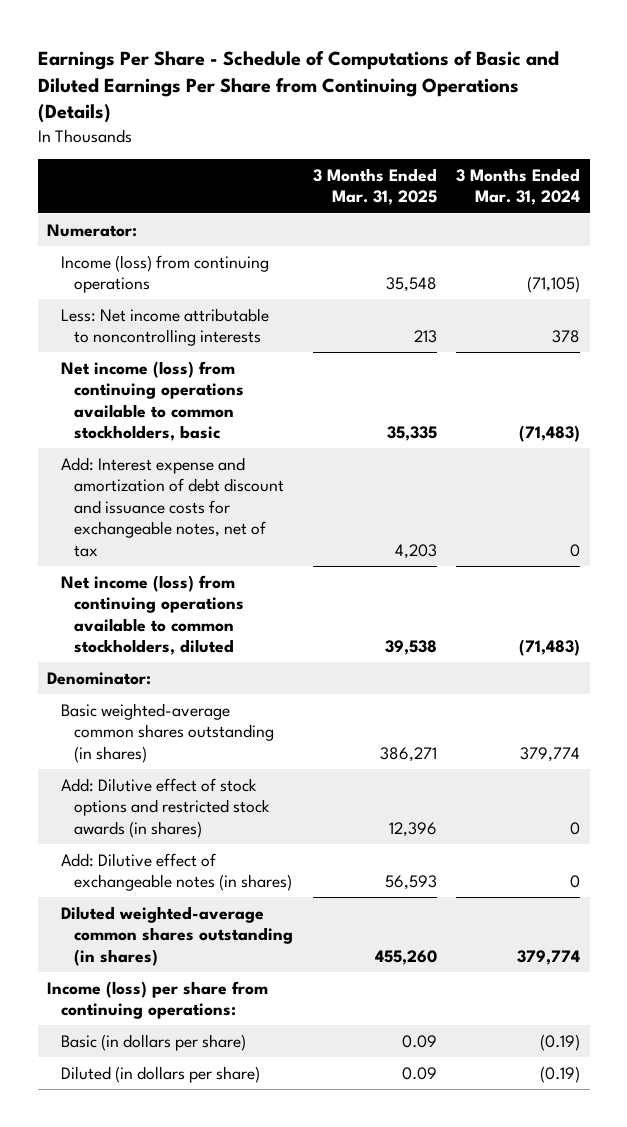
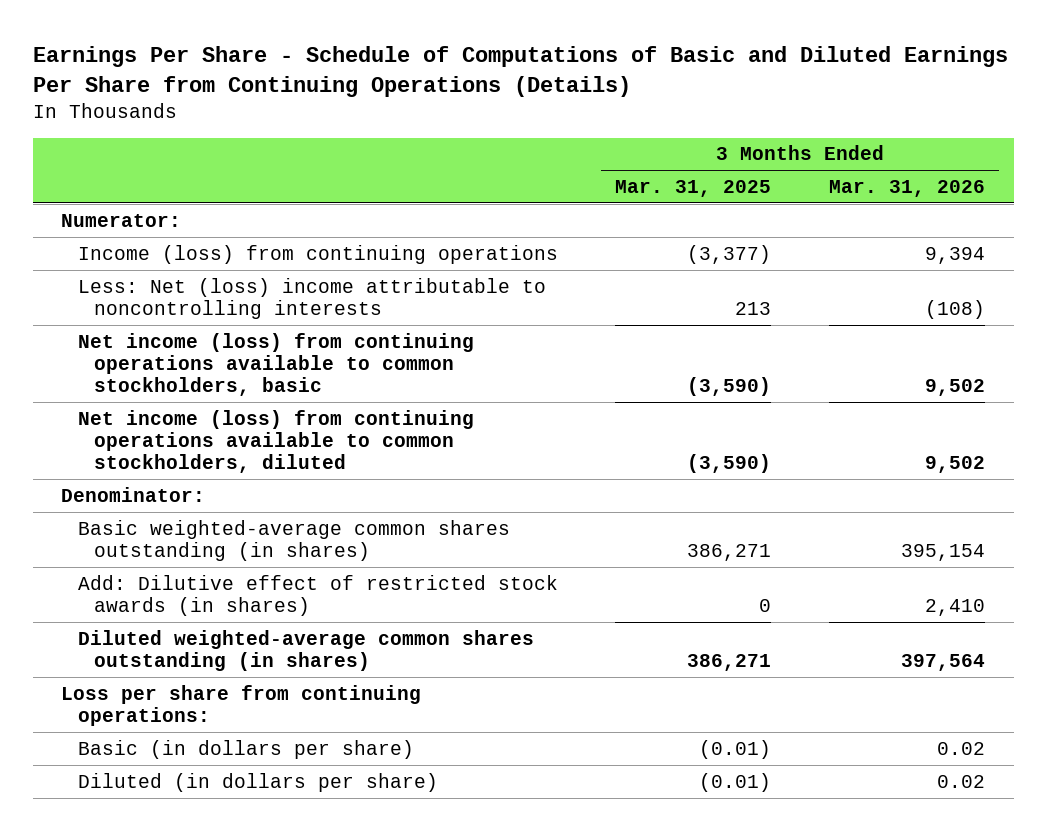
- | 3 Months Ended Mar. 31, 2025 | 3 Months Ended Mar. 31, 2024
+ | 3 Months Ended Mar. 31, 2025 | 3 Months Ended Mar. 31, 2026
- Income (loss) from continuing operations | 35,548 | (71,105)
- Less: Net income attributable to noncontrolling interests | 213 | 378
- Net income (loss) from continuing operations available to common stockholders, basic | 35,335 | (71,483)
- Add: Interest expense and amortization of debt discount and issuance costs for exchangeable notes, net of tax | 4,203 | 0
- Net income (loss) from continuing operations available to common stockholders, diluted | 39,538 | (71,483)
+ Income (loss) from continuing operations | (3,377) | 9,394
+ Less: Net (loss) income attributable to noncontrolling interests | 213 | (108)
+ Net income (loss) from continuing operations available to common stockholders, basic | (3,590) | 9,502
+ Net income (loss) from continuing operations available to common stockholders, diluted | (3,590) | 9,502
- Add: Dilutive effect of stock options and restricted stock awards (in shares) | 12,396 | 0
- Add: Dilutive effect of exchangeable notes (in shares) | 56,593 | 0
- Diluted weighted-average common shares outstanding (in shares) | 455,260 | 379,774
- Income (loss) per share from continuing operations:
- Basic (in dollars per share) | 0.09 | (0.19)
- Diluted (in dollars per share) | 0.09 | (0.19)
+ Add: Dilutive effect of restricted stock awards (in shares) | 0 | 2,410
+ Diluted weighted-average common shares outstanding (in shares) | 386,271 | 397,564
+ Loss per share from continuing operations:
+ Basic (in dollars per share) | (0.01) | 0.02
+ Diluted (in dollars per share) | (0.01) | 0.02

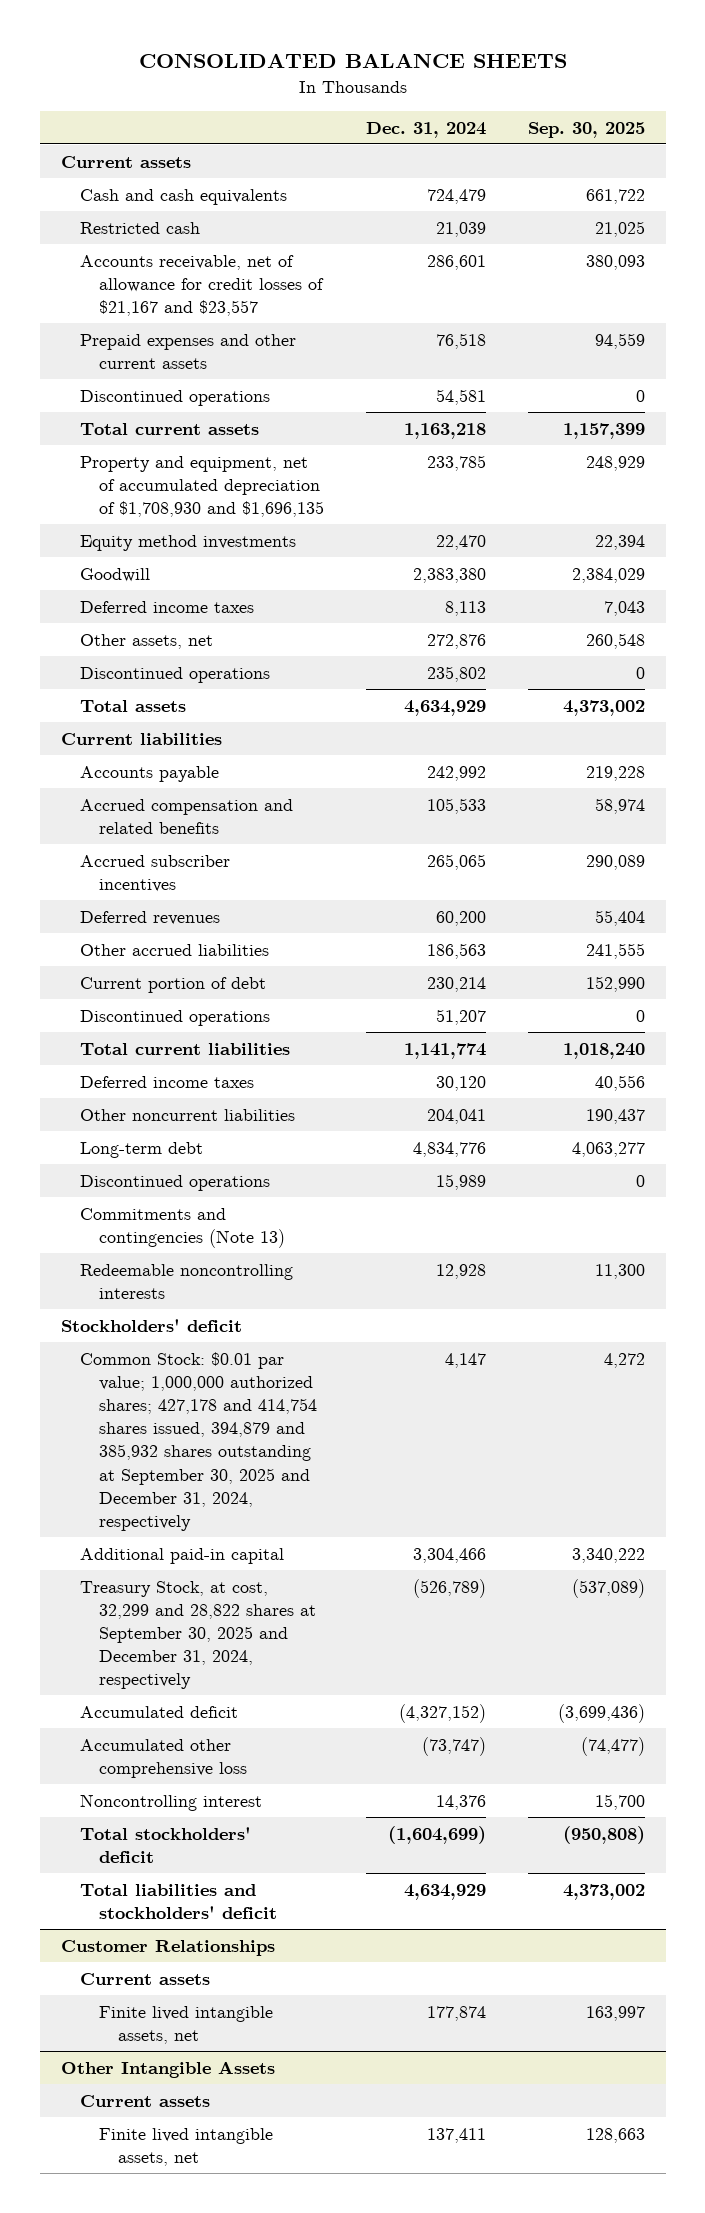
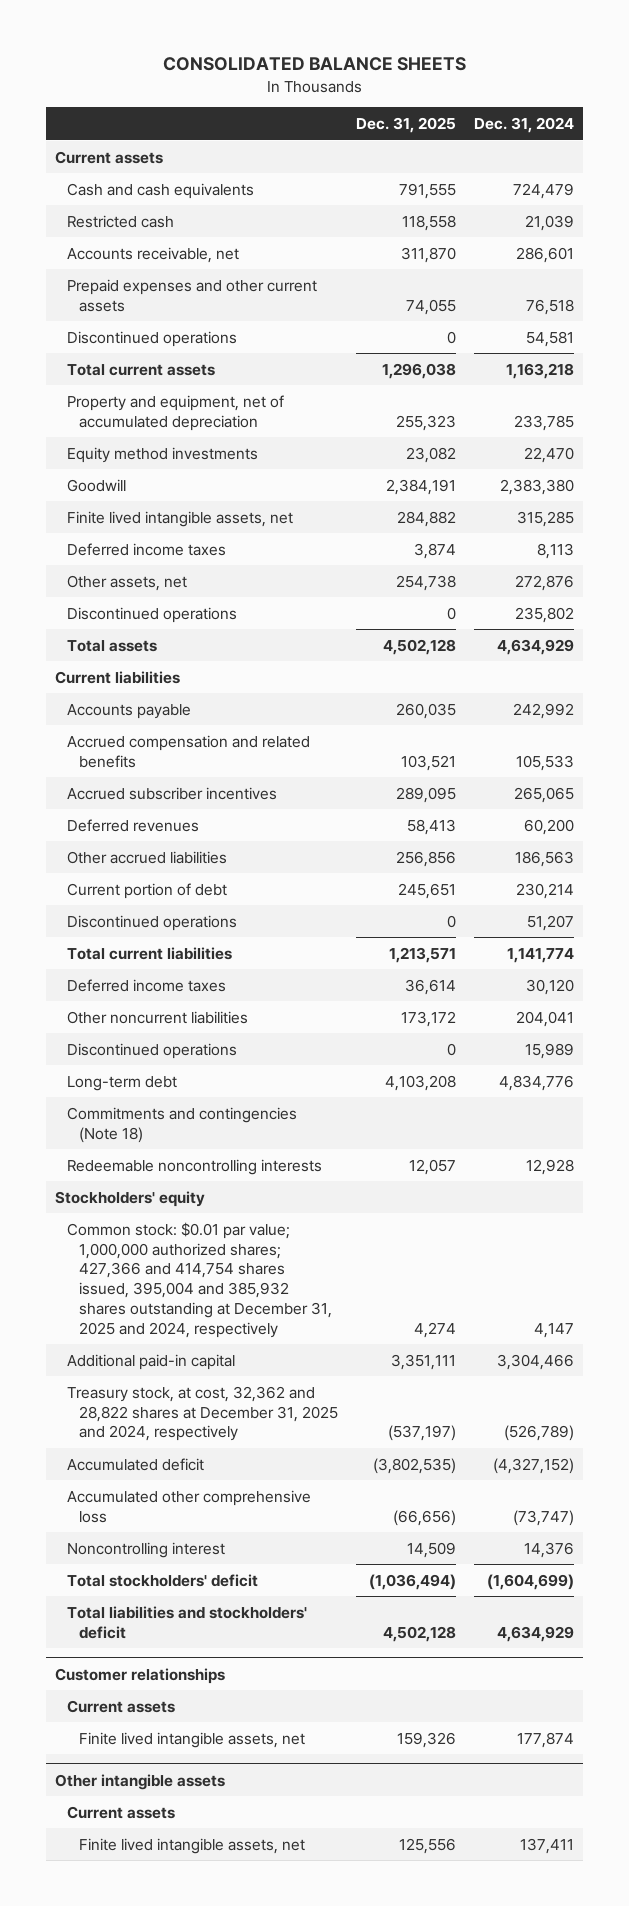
- | Dec. 31, 2024 | Sep. 30, 2025
+ | Dec. 31, 2025 | Dec. 31, 2024
- Accounts receivable, net of allowance for credit losses of $21,167 and $23,557 | 286,601 | 380,093
+ Accounts receivable, net | 311,870 | 286,601
- Property and equipment, net of accumulated depreciation of $1,708,930 and $1,696,135 | 233,785 | 248,929
+ Property and equipment, net of accumulated depreciation | 255,323 | 233,785
+ Finite lived intangible assets, net | 284,882 | 315,285
- Commitments and contingencies (Note 13)
moved down: Long-term debt | 4,103,208 | 4,834,776
+ Commitments and contingencies (Note 18)
- Stockholders' deficit
- Common Stock: $0.01 par value; 1,000,000 authorized shares; 427,178 and 414,754 shares issued, 394,879 and 385,932 shares outstanding at September 30, 2025 and December 31, 2024, respectively | 4,147 | 4,272
+ Stockholders' equity
+ Common stock: $0.01 par value; 1,000,000 authorized shares; 427,366 and 414,754 shares issued, 395,004 and 385,932 shares outstanding at December 31, 2025 and 2024, respectively | 4,274 | 4,147
- Treasury Stock, at cost, 32,299 and 28,822 shares at September 30, 2025 and December 31, 2024, respectively | (526,789) | (537,089)
+ Treasury stock, at cost, 32,362 and 28,822 shares at December 31, 2025 and 2024, respectively | (537,197) | (526,789)
- Customer Relationships
+ Customer relationships
- Other Intangible Assets
+ Other intangible assets

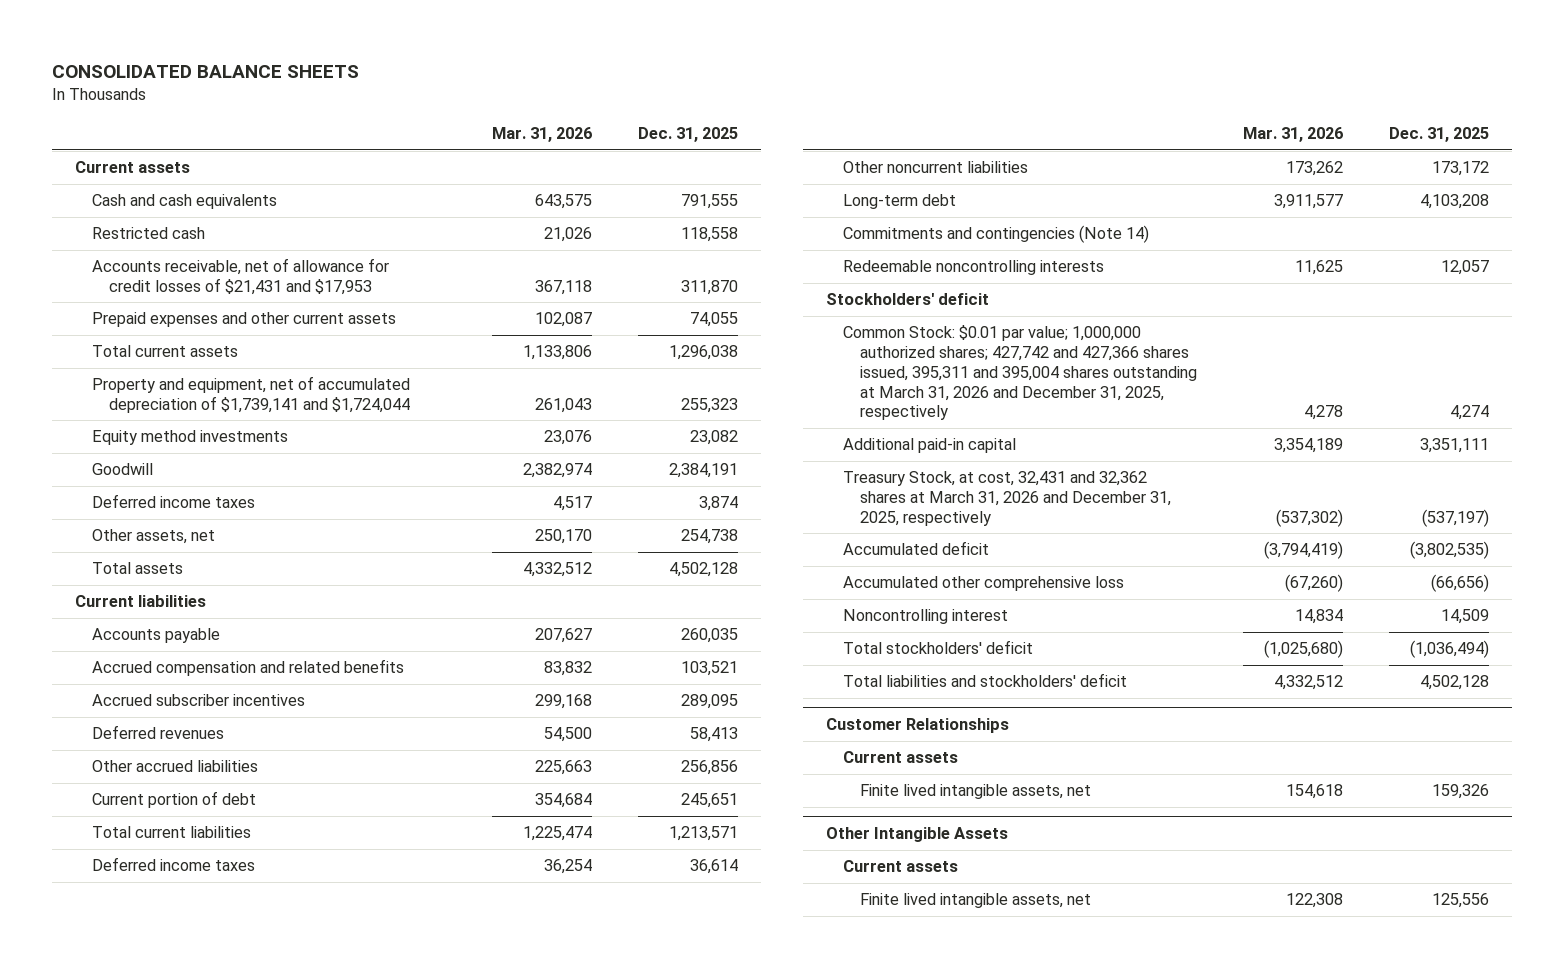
- | Dec. 31, 2025 | Dec. 31, 2024
+ | Mar. 31, 2026 | Dec. 31, 2025
- Accounts receivable, net | 311,870 | 286,601
+ Accounts receivable, net of allowance for credit losses of $21,431 and $17,953 | 367,118 | 311,870
- Discontinued operations | 0 | 54,581
- Property and equipment, net of accumulated depreciation | 255,323 | 233,785
+ Property and equipment, net of accumulated depreciation of $1,739,141 and $1,724,044 | 261,043 | 255,323
- Finite lived intangible assets, net | 284,882 | 315,285
- Discontinued operations | 0 | 235,802
- Discontinued operations | 0 | 51,207
- Discontinued operations | 0 | 15,989
- Commitments and contingencies (Note 18)
+ Commitments and contingencies (Note 14)
- Stockholders' equity
- Common stock: $0.01 par value; 1,000,000 authorized shares; 427,366 and 414,754 shares issued, 395,004 and 385,932 shares outstanding at December 31, 2025 and 2024, respectively | 4,274 | 4,147
+ Stockholders' deficit
+ Common Stock: $0.01 par value; 1,000,000 authorized shares; 427,742 and 427,366 shares issued, 395,311 and 395,004 shares outstanding at March 31, 2026 and December 31, 2025, respectively | 4,278 | 4,274
- Treasury stock, at cost, 32,362 and 28,822 shares at December 31, 2025 and 2024, respectively | (537,197) | (526,789)
+ Treasury Stock, at cost, 32,431 and 32,362 shares at March 31, 2026 and December 31, 2025, respectively | (537,302) | (537,197)
- Customer relationships
+ Customer Relationships
- Other intangible assets
+ Other Intangible Assets

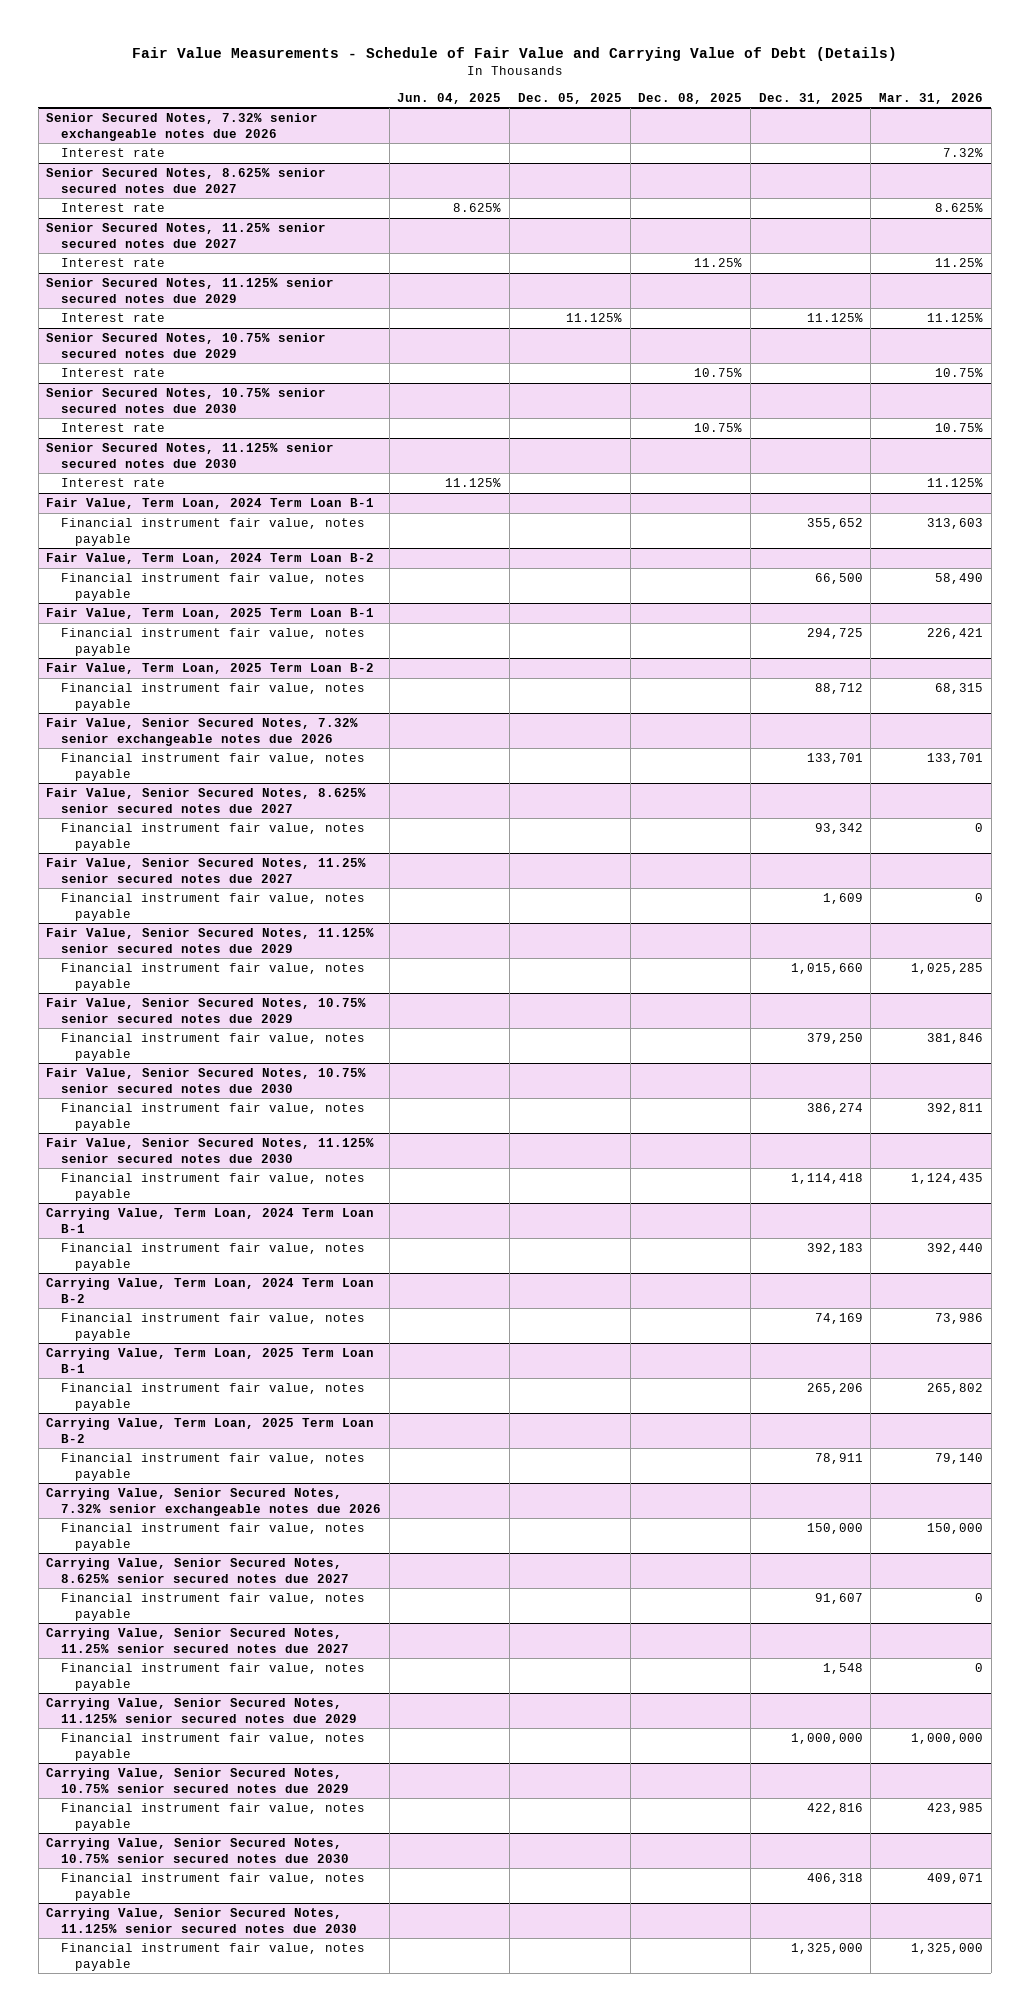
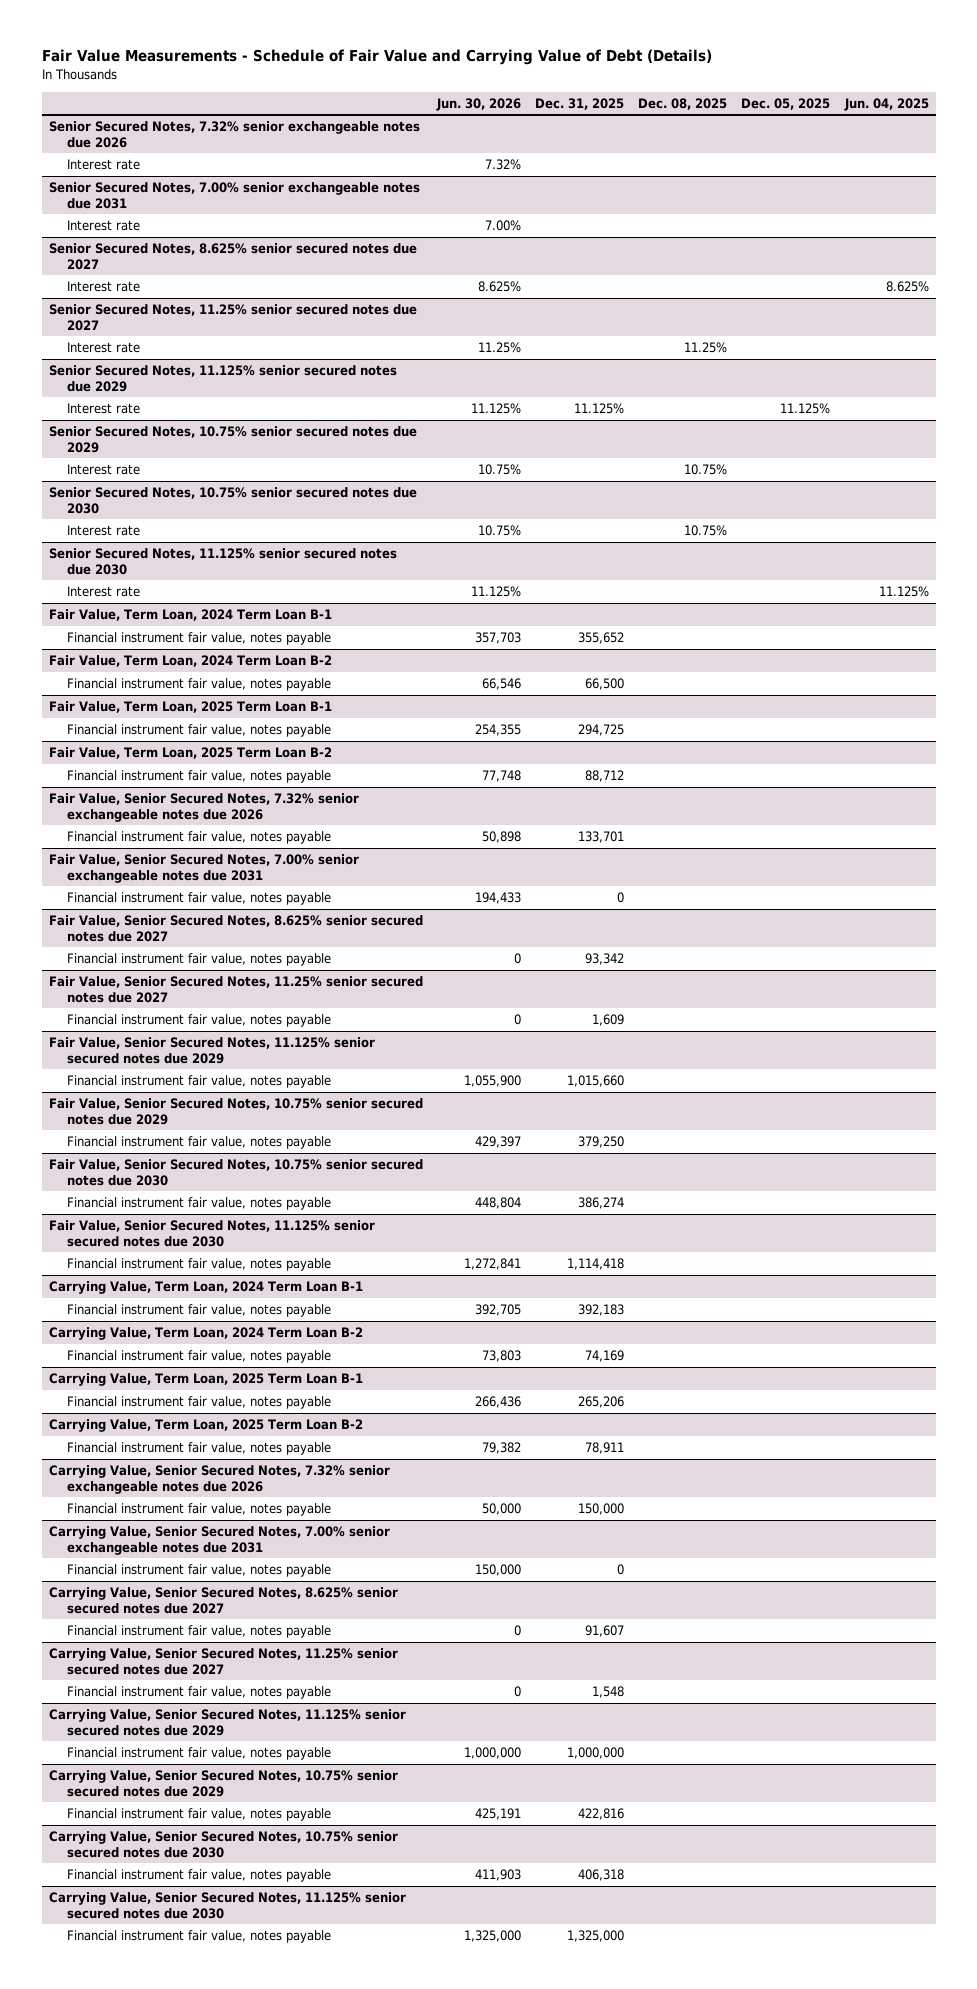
- | Jun. 04, 2025 | Dec. 05, 2025 | Dec. 08, 2025 | Dec. 31, 2025 | Mar. 31, 2026
+ | Jun. 30, 2026 | Dec. 31, 2025 | Dec. 08, 2025 | Dec. 05, 2025 | Jun. 04, 2025
+ Senior Secured Notes, 7.00% senior exchangeable notes due 2031
+ Interest rate | 7.00% | | | |
+ Fair Value, Senior Secured Notes, 7.00% senior exchangeable notes due 2031
+ Financial instrument fair value, notes payable | 194,433 | 0 | | |
+ Carrying Value, Senior Secured Notes, 7.00% senior exchangeable notes due 2031
+ Financial instrument fair value, notes payable | 150,000 | 0 | | |

